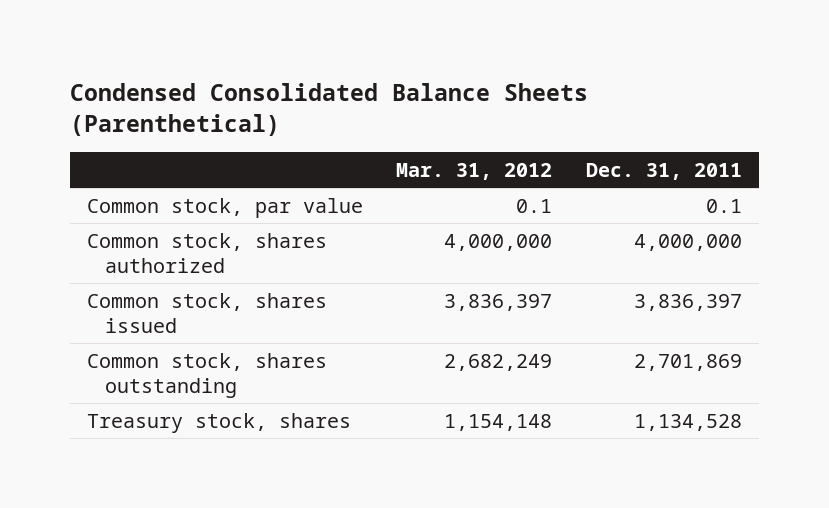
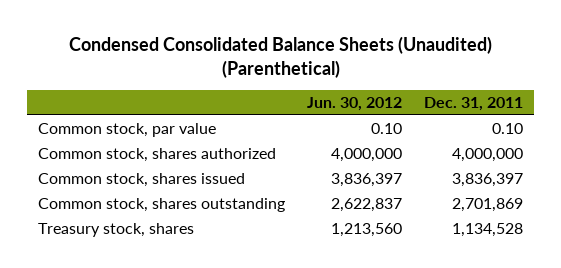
- Condensed Consolidated Balance Sheets (Parenthetical)
+ Condensed Consolidated Balance Sheets (Unaudited) (Parenthetical)
- | Mar. 31, 2012 | Dec. 31, 2011
+ | Jun. 30, 2012 | Dec. 31, 2011
- Common stock, par value | 0.1 | 0.1
+ Common stock, par value | 0.10 | 0.10

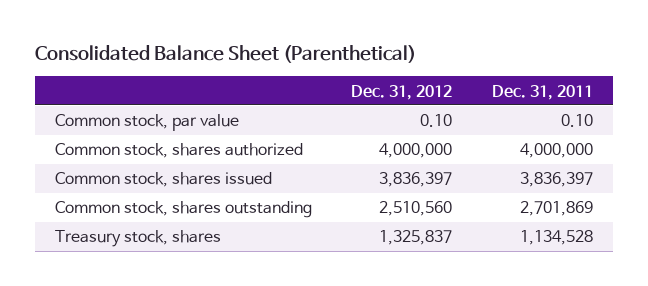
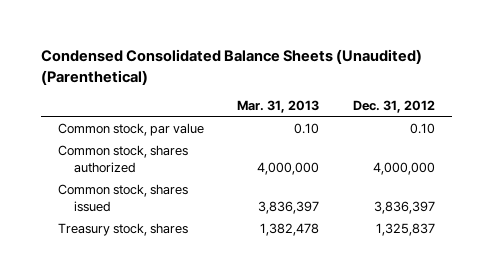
- Consolidated Balance Sheet (Parenthetical)
+ Condensed Consolidated Balance Sheets (Unaudited) (Parenthetical)
- | Dec. 31, 2012 | Dec. 31, 2011
+ | Mar. 31, 2013 | Dec. 31, 2012
- Common stock, shares outstanding | 2,510,560 | 2,701,869

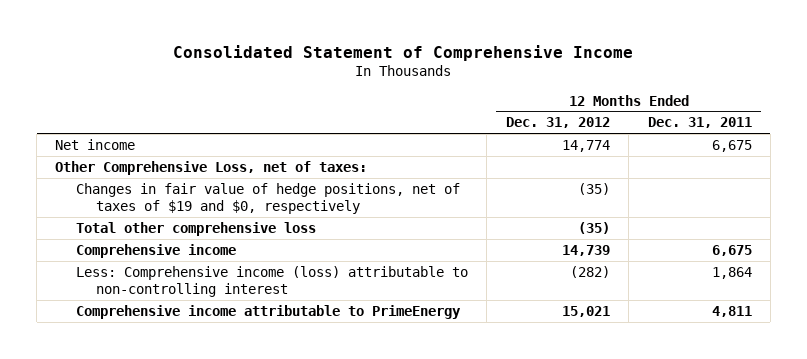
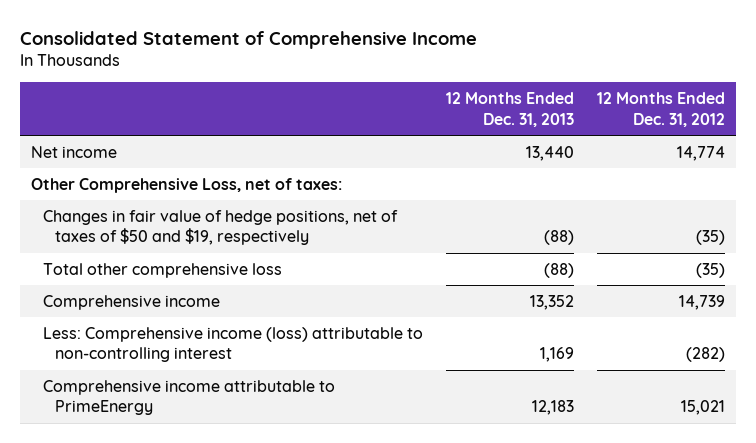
- | 12 Months Ended Dec. 31, 2012 | 12 Months Ended Dec. 31, 2011
+ | 12 Months Ended Dec. 31, 2013 | 12 Months Ended Dec. 31, 2012
- Changes in fair value of hedge positions, net of taxes of $19 and $0, respectively | (35) |
+ Changes in fair value of hedge positions, net of taxes of $50 and $19, respectively | (88) | (35)

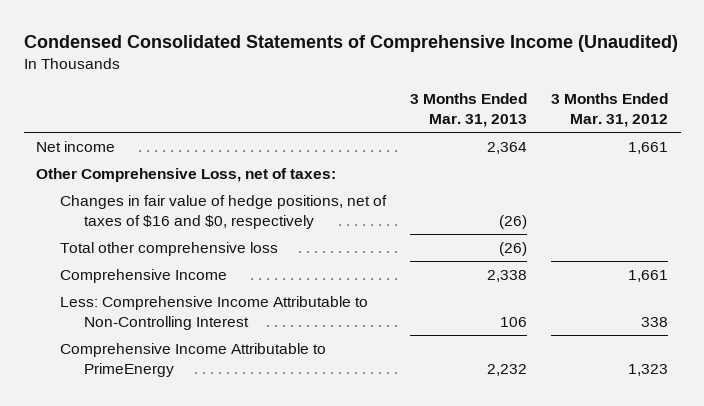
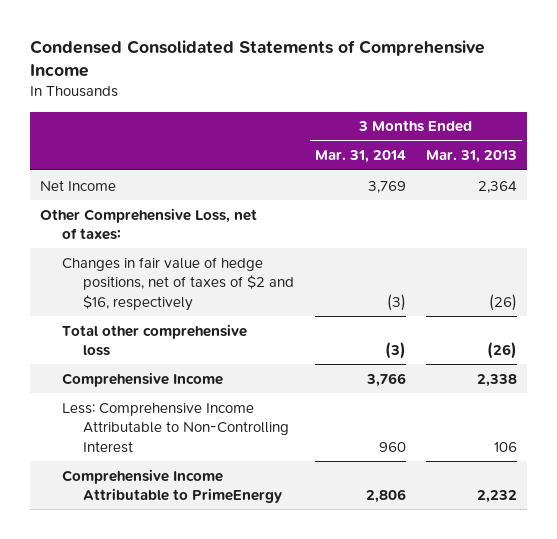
- Condensed Consolidated Statements of Comprehensive Income (Unaudited)
+ Condensed Consolidated Statements of Comprehensive Income
- | 3 Months Ended Mar. 31, 2013 | 3 Months Ended Mar. 31, 2012
+ | 3 Months Ended Mar. 31, 2014 | 3 Months Ended Mar. 31, 2013
- Net income | 2,364 | 1,661
+ Net Income | 3,769 | 2,364
- Changes in fair value of hedge positions, net of taxes of $16 and $0, respectively | (26) |
+ Changes in fair value of hedge positions, net of taxes of $2 and $16, respectively | (3) | (26)

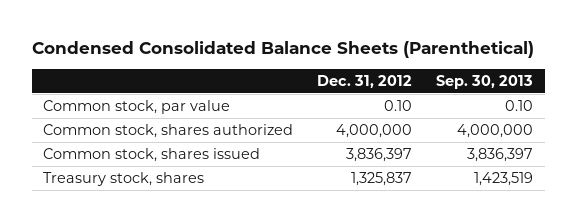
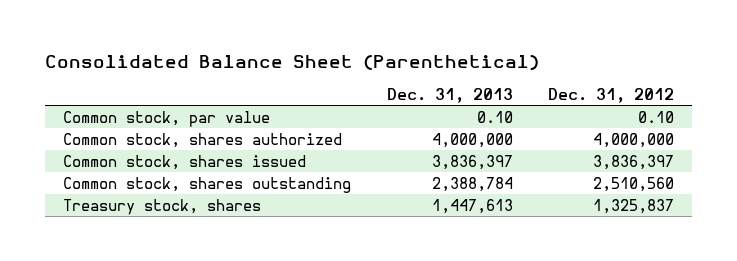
- Condensed Consolidated Balance Sheets (Parenthetical)
+ Consolidated Balance Sheet (Parenthetical)
- | Dec. 31, 2012 | Sep. 30, 2013
+ | Dec. 31, 2013 | Dec. 31, 2012
+ Common stock, shares outstanding | 2,388,784 | 2,510,560

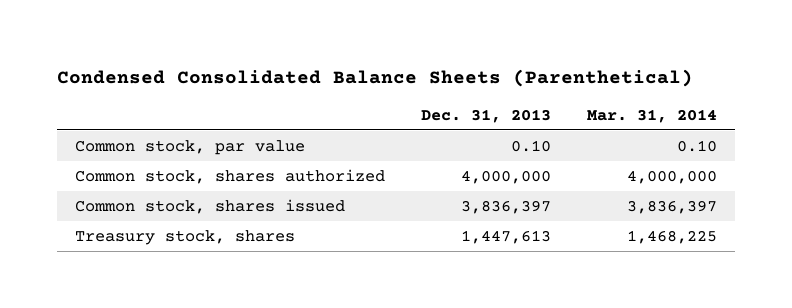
- Consolidated Balance Sheet (Parenthetical)
+ Condensed Consolidated Balance Sheets (Parenthetical)
- | Dec. 31, 2013 | Dec. 31, 2012
+ | Dec. 31, 2013 | Mar. 31, 2014
- Common stock, shares outstanding | 2,388,784 | 2,510,560

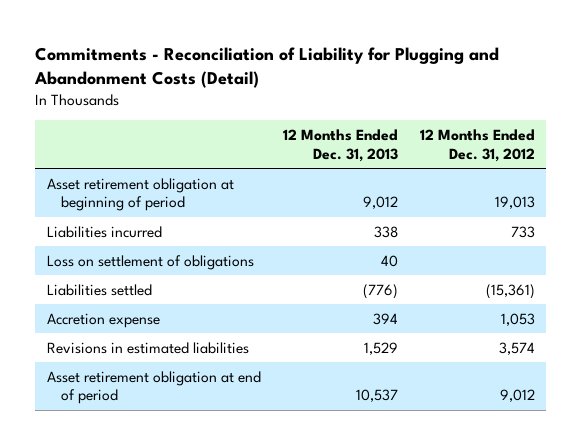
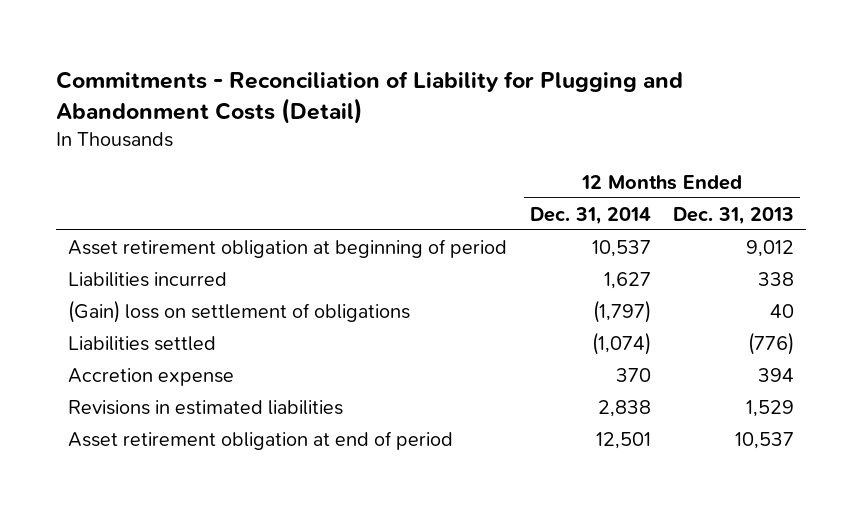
- | 12 Months Ended Dec. 31, 2013 | 12 Months Ended Dec. 31, 2012
+ | 12 Months Ended Dec. 31, 2014 | 12 Months Ended Dec. 31, 2013
- Loss on settlement of obligations | 40 |
+ (Gain) loss on settlement of obligations | (1,797) | 40

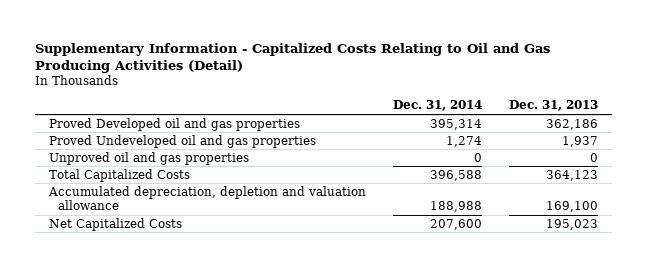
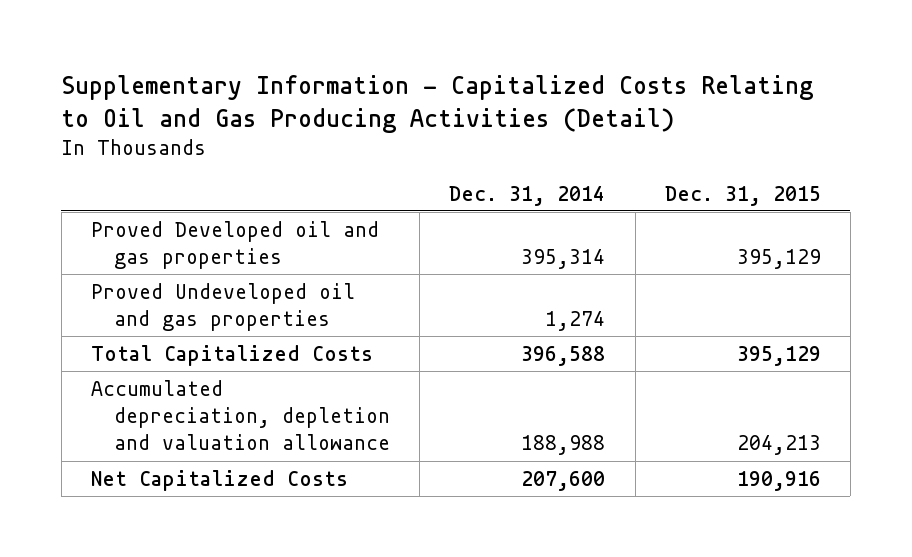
- | Dec. 31, 2014 | Dec. 31, 2013
+ | Dec. 31, 2014 | Dec. 31, 2015
- Unproved oil and gas properties | 0 | 0

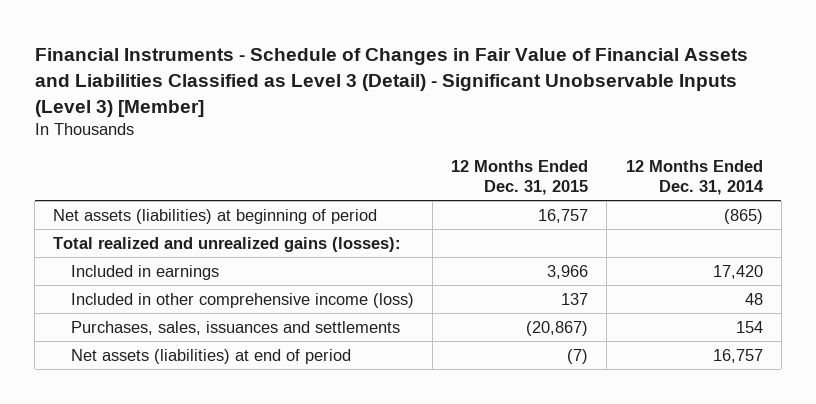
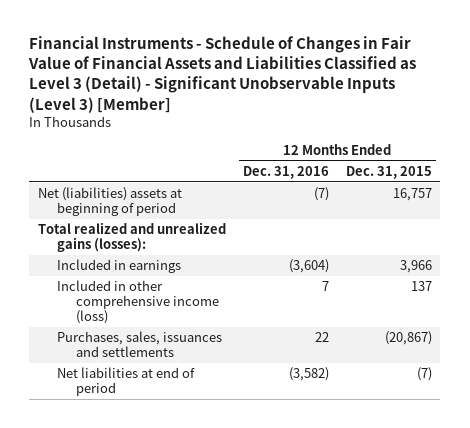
- | 12 Months Ended Dec. 31, 2015 | 12 Months Ended Dec. 31, 2014
+ | 12 Months Ended Dec. 31, 2016 | 12 Months Ended Dec. 31, 2015
- Net assets (liabilities) at beginning of period | 16,757 | (865)
+ Net (liabilities) assets at beginning of period | (7) | 16,757
- Net assets (liabilities) at end of period | (7) | 16,757
+ Net liabilities at end of period | (3,582) | (7)

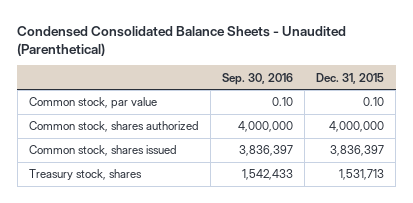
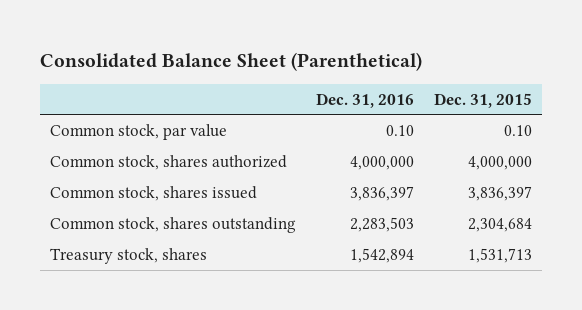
- Condensed Consolidated Balance Sheets - Unaudited (Parenthetical)
+ Consolidated Balance Sheet (Parenthetical)
- | Sep. 30, 2016 | Dec. 31, 2015
+ | Dec. 31, 2016 | Dec. 31, 2015
+ Common stock, shares outstanding | 2,283,503 | 2,304,684

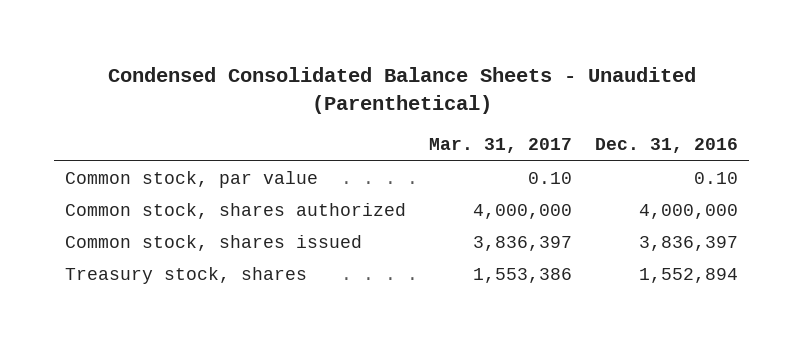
- Consolidated Balance Sheet (Parenthetical)
+ Condensed Consolidated Balance Sheets - Unaudited (Parenthetical)
- | Dec. 31, 2016 | Dec. 31, 2015
+ | Mar. 31, 2017 | Dec. 31, 2016
- Common stock, shares outstanding | 2,283,503 | 2,304,684
- Treasury stock, shares | 1,542,894 | 1,531,713
+ Treasury stock, shares | 1,553,386 | 1,552,894

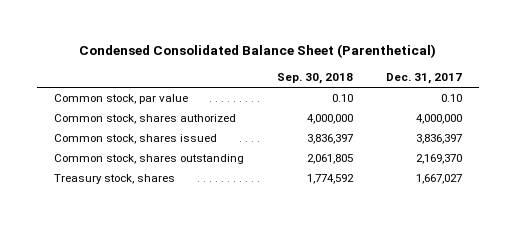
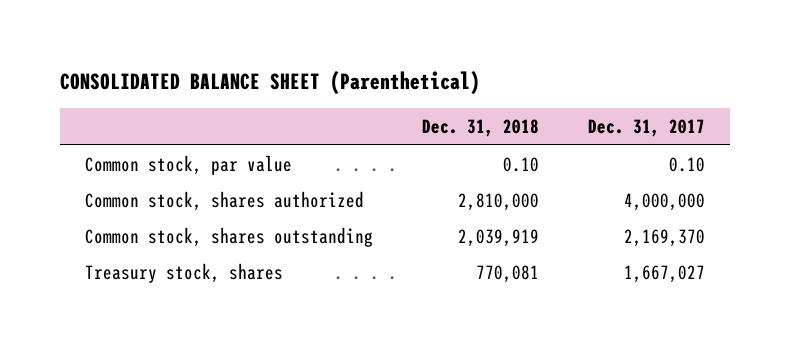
- Condensed Consolidated Balance Sheet (Parenthetical)
+ CONSOLIDATED BALANCE SHEET (Parenthetical)
- | Sep. 30, 2018 | Dec. 31, 2017
+ | Dec. 31, 2018 | Dec. 31, 2017
- Common stock, shares issued | 3,836,397 | 3,836,397

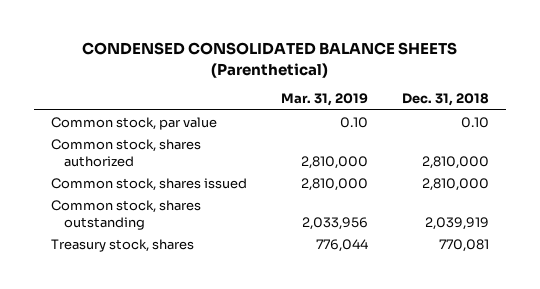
- CONSOLIDATED BALANCE SHEET (Parenthetical)
+ CONDENSED CONSOLIDATED BALANCE SHEETS (Parenthetical)
- | Dec. 31, 2018 | Dec. 31, 2017
+ | Mar. 31, 2019 | Dec. 31, 2018
+ Common stock, shares issued | 2,810,000 | 2,810,000

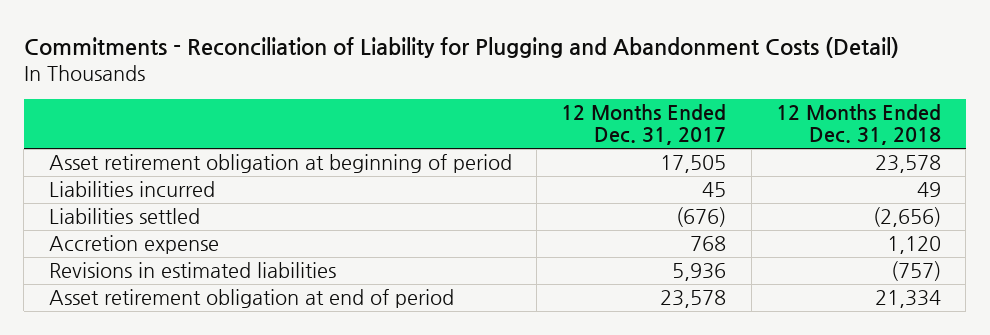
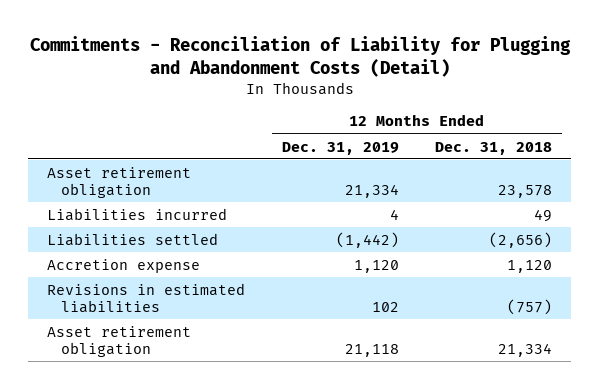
- | 12 Months Ended Dec. 31, 2017 | 12 Months Ended Dec. 31, 2018
+ | 12 Months Ended Dec. 31, 2019 | 12 Months Ended Dec. 31, 2018
- Asset retirement obligation at beginning of period | 17,505 | 23,578
+ Asset retirement obligation | 21,334 | 23,578
- Asset retirement obligation at end of period | 23,578 | 21,334
+ Asset retirement obligation | 21,118 | 21,334

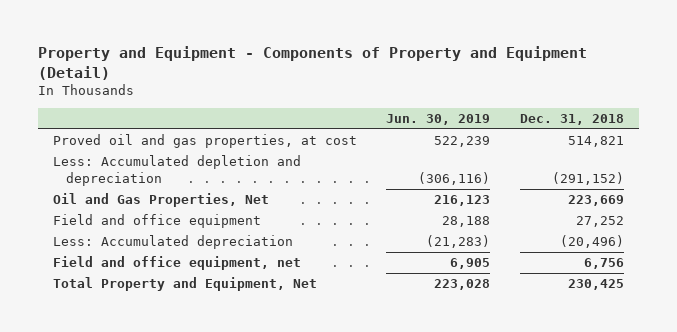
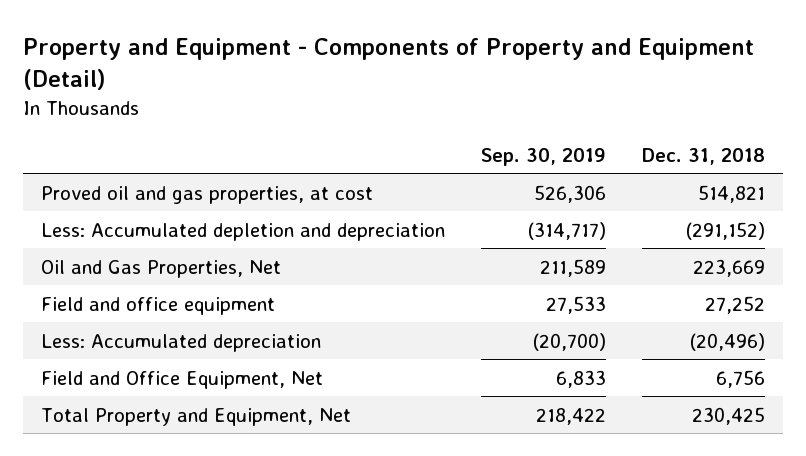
- | Jun. 30, 2019 | Dec. 31, 2018
+ | Sep. 30, 2019 | Dec. 31, 2018
- Field and office equipment, net | 6,905 | 6,756
+ Field and Office Equipment, Net | 6,833 | 6,756

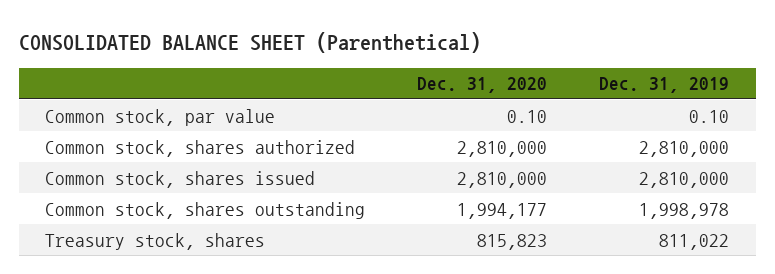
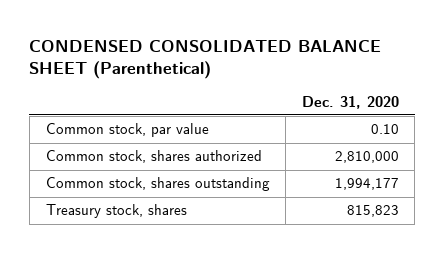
- CONSOLIDATED BALANCE SHEET (Parenthetical)
+ CONDENSED CONSOLIDATED BALANCE SHEET (Parenthetical)
- | Dec. 31, 2020 | Dec. 31, 2019
+ | Dec. 31, 2020
- Common stock, shares issued | 2,810,000 | 2,810,000

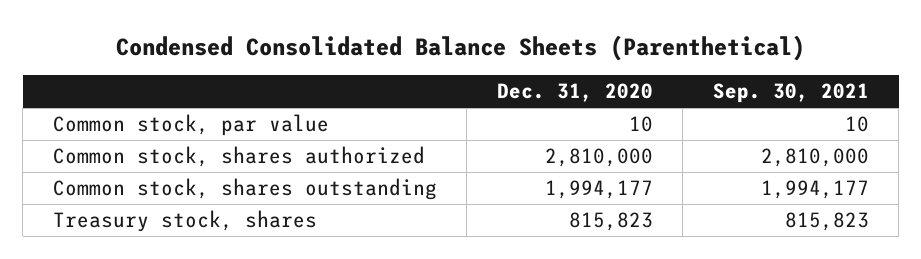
- CONDENSED CONSOLIDATED BALANCE SHEET (Parenthetical)
+ Condensed Consolidated Balance Sheets (Parenthetical)
- | Dec. 31, 2020
+ | Dec. 31, 2020 | Sep. 30, 2021
- Common stock, par value | 0.10
+ Common stock, par value | 10 | 10

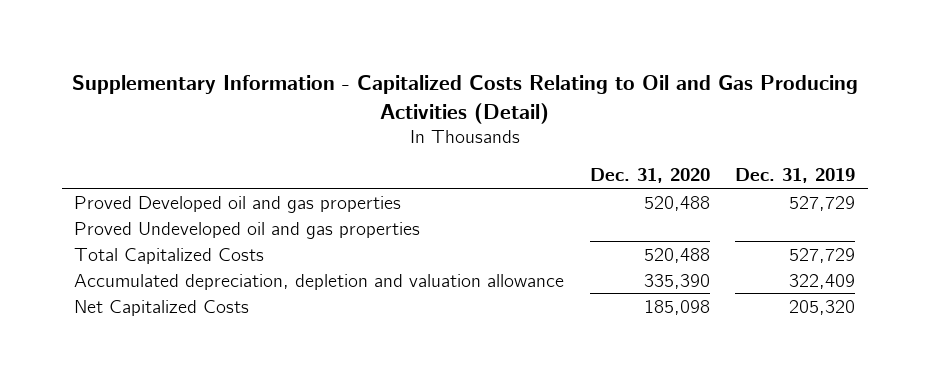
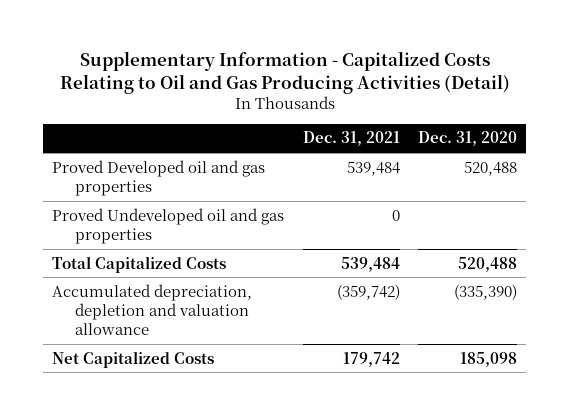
- | Dec. 31, 2020 | Dec. 31, 2019
+ | Dec. 31, 2021 | Dec. 31, 2020
- Accumulated depreciation, depletion and valuation allowance | 335,390 | 322,409
+ Accumulated depreciation, depletion and valuation allowance | (359,742) | (335,390)

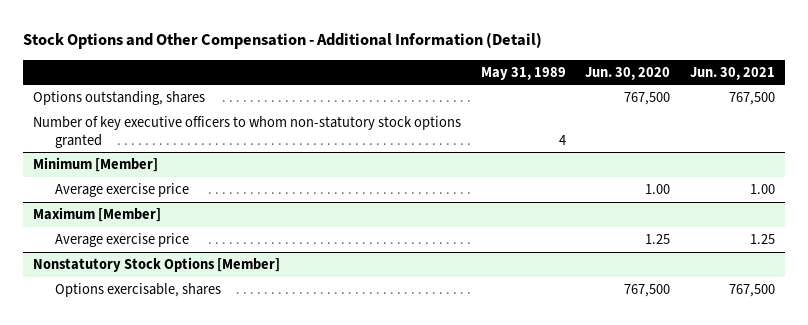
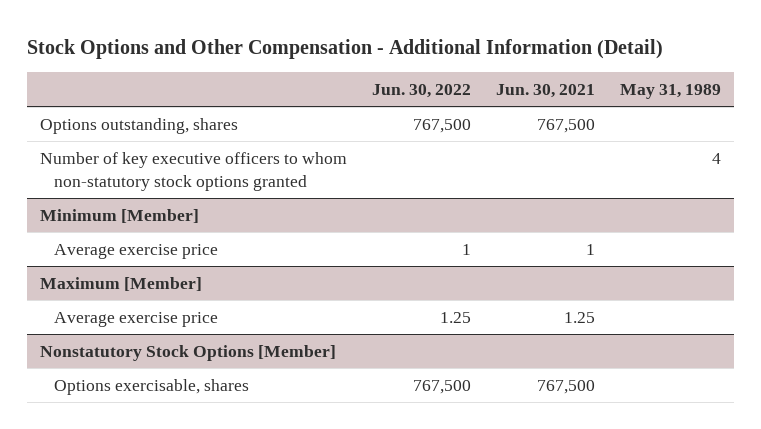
- | May 31, 1989 | Jun. 30, 2020 | Jun. 30, 2021
+ | Jun. 30, 2022 | Jun. 30, 2021 | May 31, 1989
@ Minimum [Member]
- Average exercise price | | 1.00 | 1.00
+ Average exercise price | 1 | 1 |

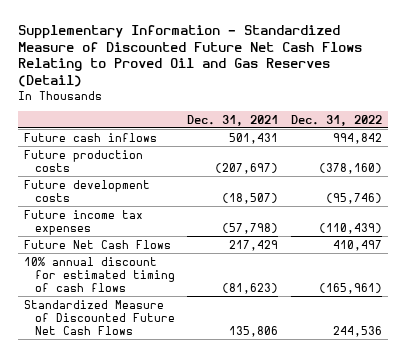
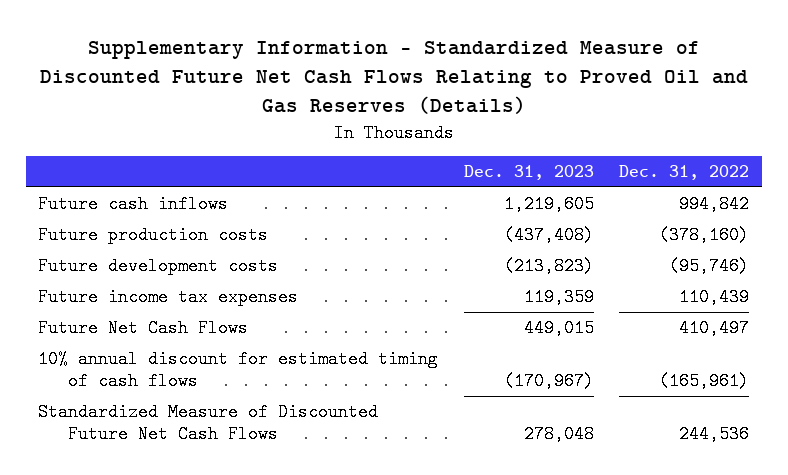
- Supplementary Information - Standardized Measure of Discounted Future Net Cash Flows Relating to Proved Oil and Gas Reserves (Detail)
+ Supplementary Information - Standardized Measure of Discounted Future Net Cash Flows Relating to Proved Oil and Gas Reserves (Details)
- | Dec. 31, 2021 | Dec. 31, 2022
+ | Dec. 31, 2023 | Dec. 31, 2022
- Future income tax expenses | (57,798) | (110,439)
+ Future income tax expenses | 119,359 | 110,439

